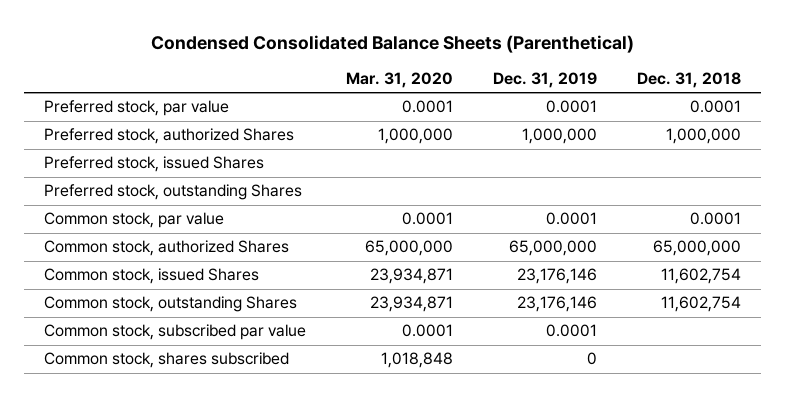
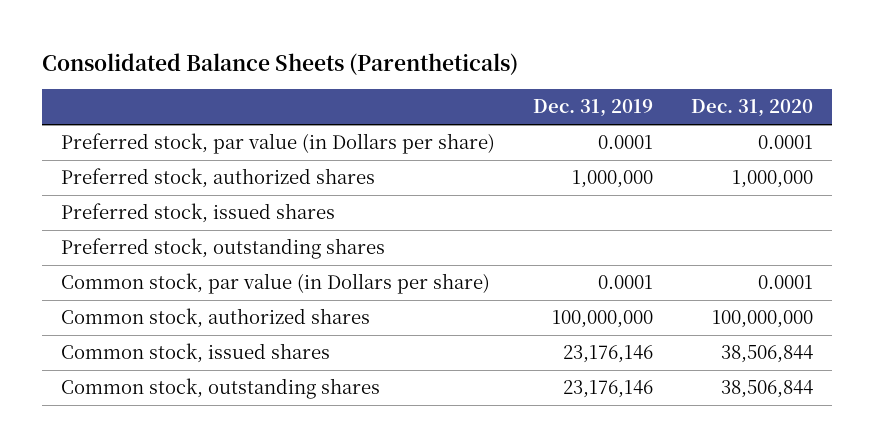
- Condensed Consolidated Balance Sheets (Parenthetical)
+ Consolidated Balance Sheets (Parentheticals)
- | Mar. 31, 2020 | Dec. 31, 2019 | Dec. 31, 2018
+ | Dec. 31, 2019 | Dec. 31, 2020
- Preferred stock, par value | 0.0001 | 0.0001 | 0.0001
- Preferred stock, authorized Shares | 1,000,000 | 1,000,000 | 1,000,000
- Preferred stock, issued Shares
- Preferred stock, outstanding Shares
- Common stock, par value | 0.0001 | 0.0001 | 0.0001
- Common stock, authorized Shares | 65,000,000 | 65,000,000 | 65,000,000
- Common stock, issued Shares | 23,934,871 | 23,176,146 | 11,602,754
- Common stock, outstanding Shares | 23,934,871 | 23,176,146 | 11,602,754
- Common stock, subscribed par value | 0.0001 | 0.0001 |
- Common stock, shares subscribed | 1,018,848 | 0 |
+ Preferred stock, par value (in Dollars per share) | 0.0001 | 0.0001
+ Preferred stock, authorized shares | 1,000,000 | 1,000,000
+ Preferred stock, issued shares
+ Preferred stock, outstanding shares
+ Common stock, par value (in Dollars per share) | 0.0001 | 0.0001
+ Common stock, authorized shares | 100,000,000 | 100,000,000
+ Common stock, issued shares | 23,176,146 | 38,506,844
+ Common stock, outstanding shares | 23,176,146 | 38,506,844

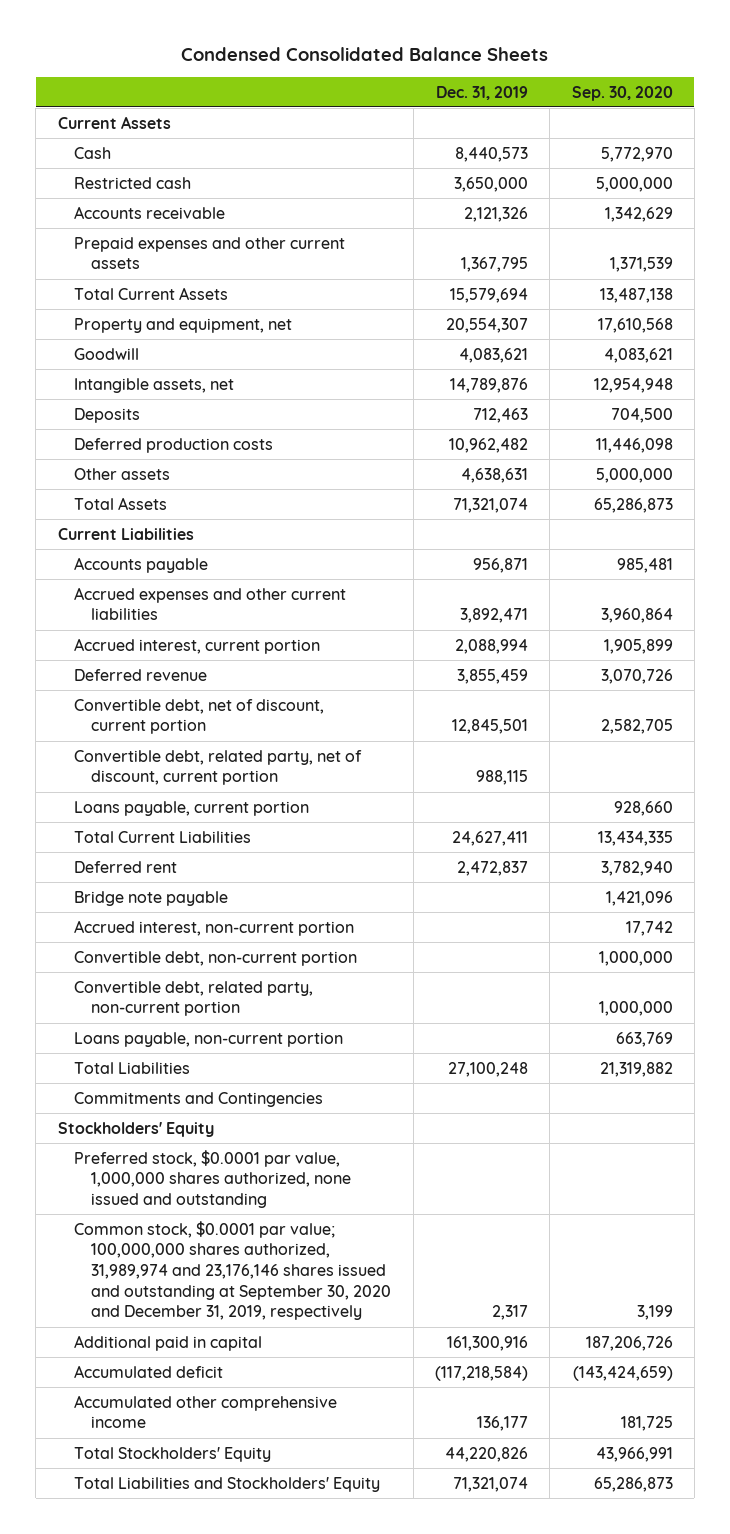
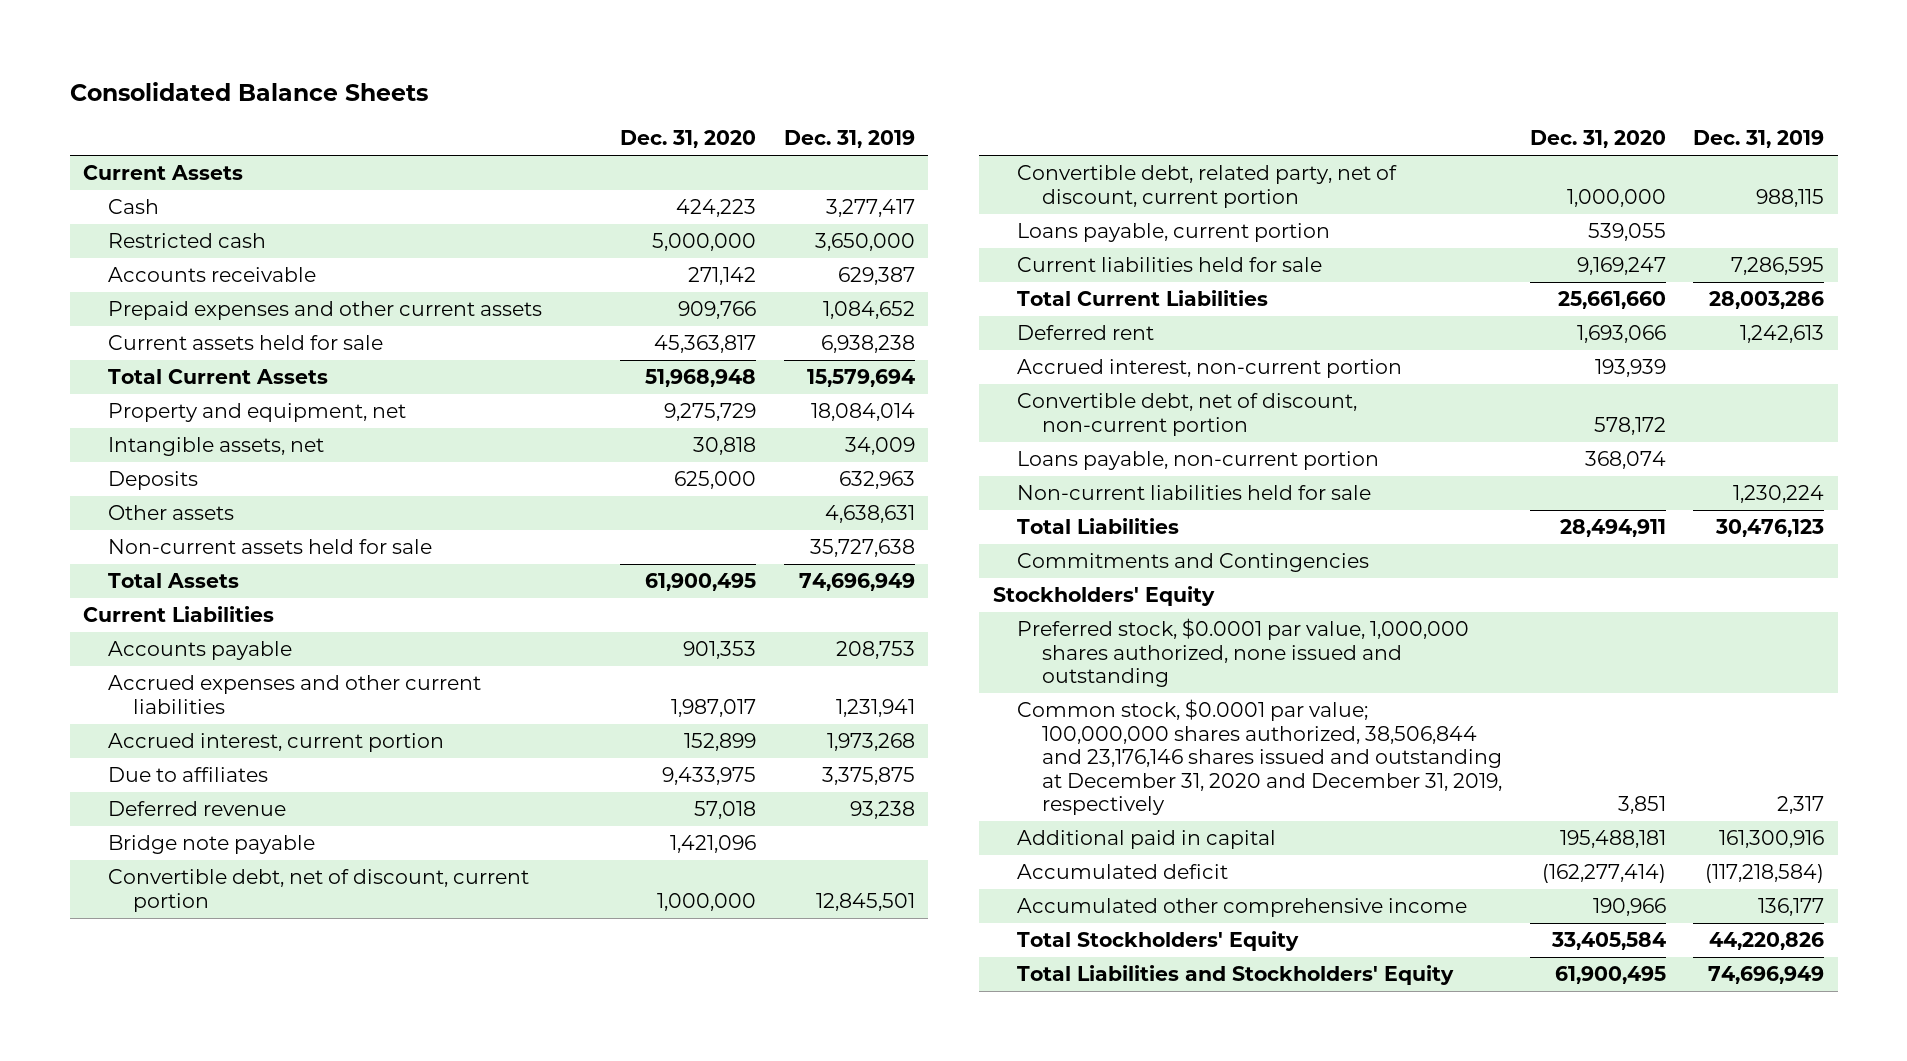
- Condensed Consolidated Balance Sheets
+ Consolidated Balance Sheets
- | Dec. 31, 2019 | Sep. 30, 2020
+ | Dec. 31, 2020 | Dec. 31, 2019
- Cash | 8,440,573 | 5,772,970
+ Cash | 424,223 | 3,277,417
- Accounts receivable | 2,121,326 | 1,342,629
- Prepaid expenses and other current assets | 1,367,795 | 1,371,539
+ Accounts receivable | 271,142 | 629,387
+ Prepaid expenses and other current assets | 909,766 | 1,084,652
+ Current assets held for sale | 45,363,817 | 6,938,238
- Property and equipment, net | 20,554,307 | 17,610,568
- Goodwill | 4,083,621 | 4,083,621
- Intangible assets, net | 14,789,876 | 12,954,948
- Deposits | 712,463 | 704,500
- Deferred production costs | 10,962,482 | 11,446,098
+ Property and equipment, net | 9,275,729 | 18,084,014
+ Intangible assets, net | 30,818 | 34,009
+ Deposits | 625,000 | 632,963
- Total Assets | 71,321,074 | 65,286,873
+ Non-current assets held for sale | | 35,727,638
+ Total Assets | 61,900,495 | 74,696,949
- Accounts payable | 956,871 | 985,481
- Accrued expenses and other current liabilities | 3,892,471 | 3,960,864
- Accrued interest, current portion | 2,088,994 | 1,905,899
- Deferred revenue | 3,855,459 | 3,070,726
+ Accounts payable | 901,353 | 208,753
+ Accrued expenses and other current liabilities | 1,987,017 | 1,231,941
+ Accrued interest, current portion | 152,899 | 1,973,268
+ Due to affiliates | 9,433,975 | 3,375,875
+ Deferred revenue | 57,018 | 93,238
moved up: Bridge note payable | 1,421,096 |
- Total Current Liabilities | 24,627,411 | 13,434,335
- Deferred rent | 2,472,837 | 3,782,940
+ Current liabilities held for sale | 9,169,247 | 7,286,595
+ Total Current Liabilities | 25,661,660 | 28,003,286
+ Deferred rent | 1,693,066 | 1,242,613
- Convertible debt, non-current portion | | 1,000,000
- Convertible debt, related party, non-current portion | | 1,000,000
+ Convertible debt, net of discount, non-current portion | 578,172 |
- Total Liabilities | 27,100,248 | 21,319,882
+ Non-current liabilities held for sale | | 1,230,224
+ Total Liabilities | 28,494,911 | 30,476,123
- Common stock, $0.0001 par value; 100,000,000 shares authorized, 31,989,974 and 23,176,146 shares issued and outstanding at September 30, 2020 and December 31, 2019, respectively | 2,317 | 3,199
+ Common stock, $0.0001 par value; 100,000,000 shares authorized, 38,506,844 and 23,176,146 shares issued and outstanding at December 31, 2020 and December 31, 2019, respectively | 3,851 | 2,317
- Total Liabilities and Stockholders' Equity | 71,321,074 | 65,286,873
+ Total Liabilities and Stockholders' Equity | 61,900,495 | 74,696,949

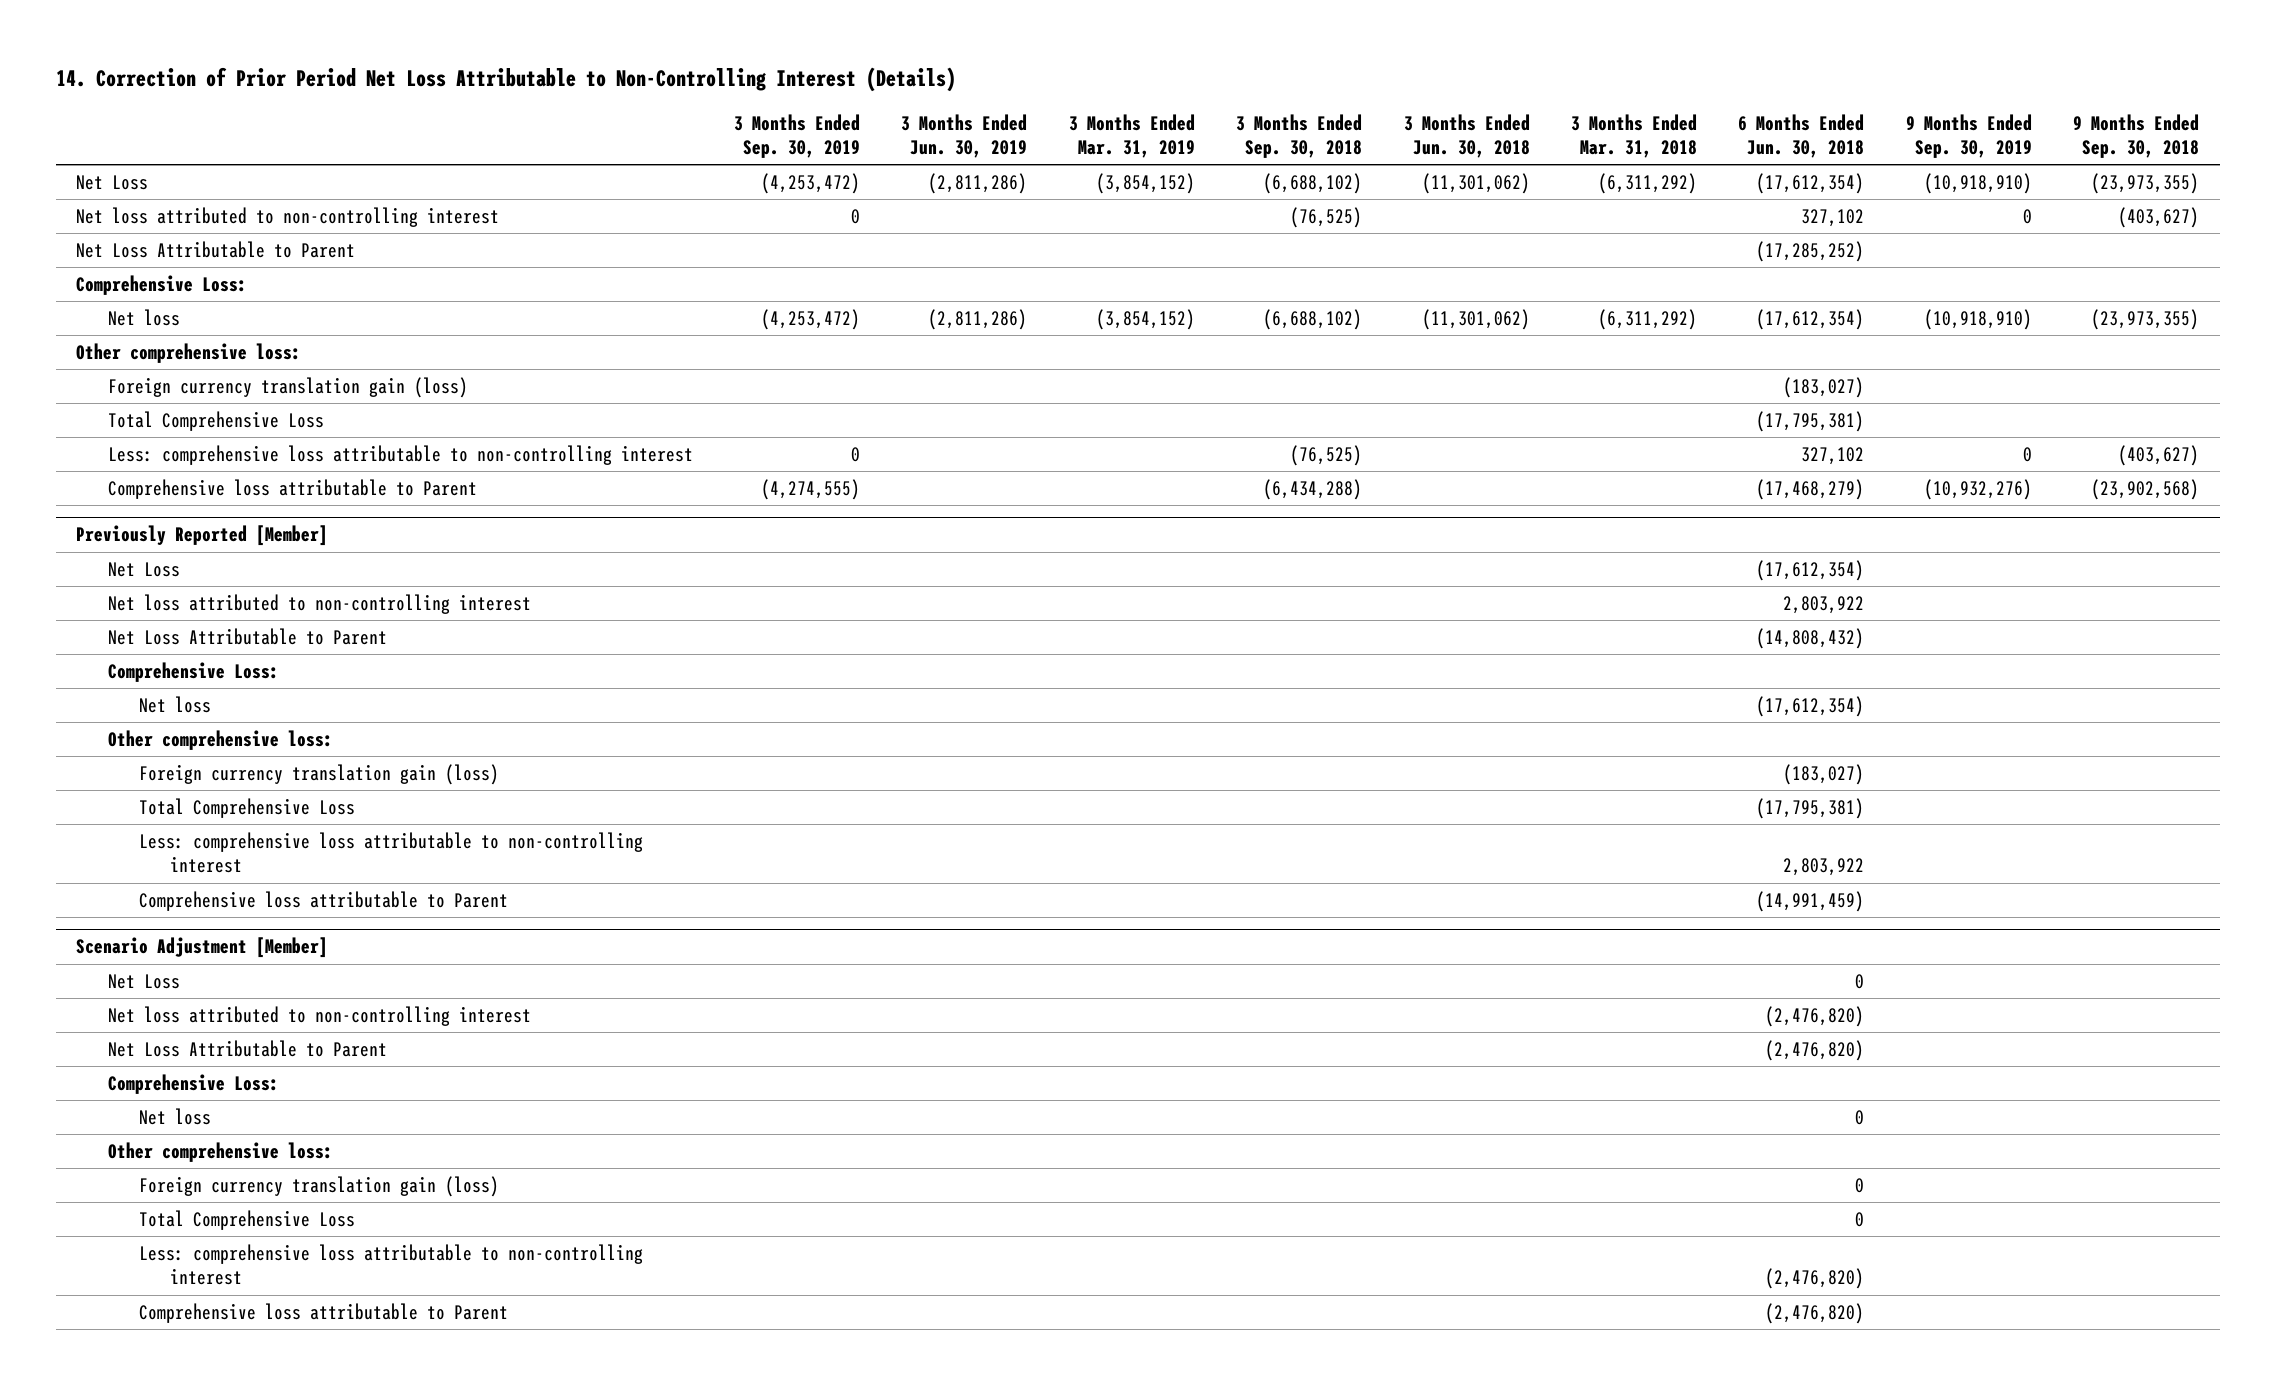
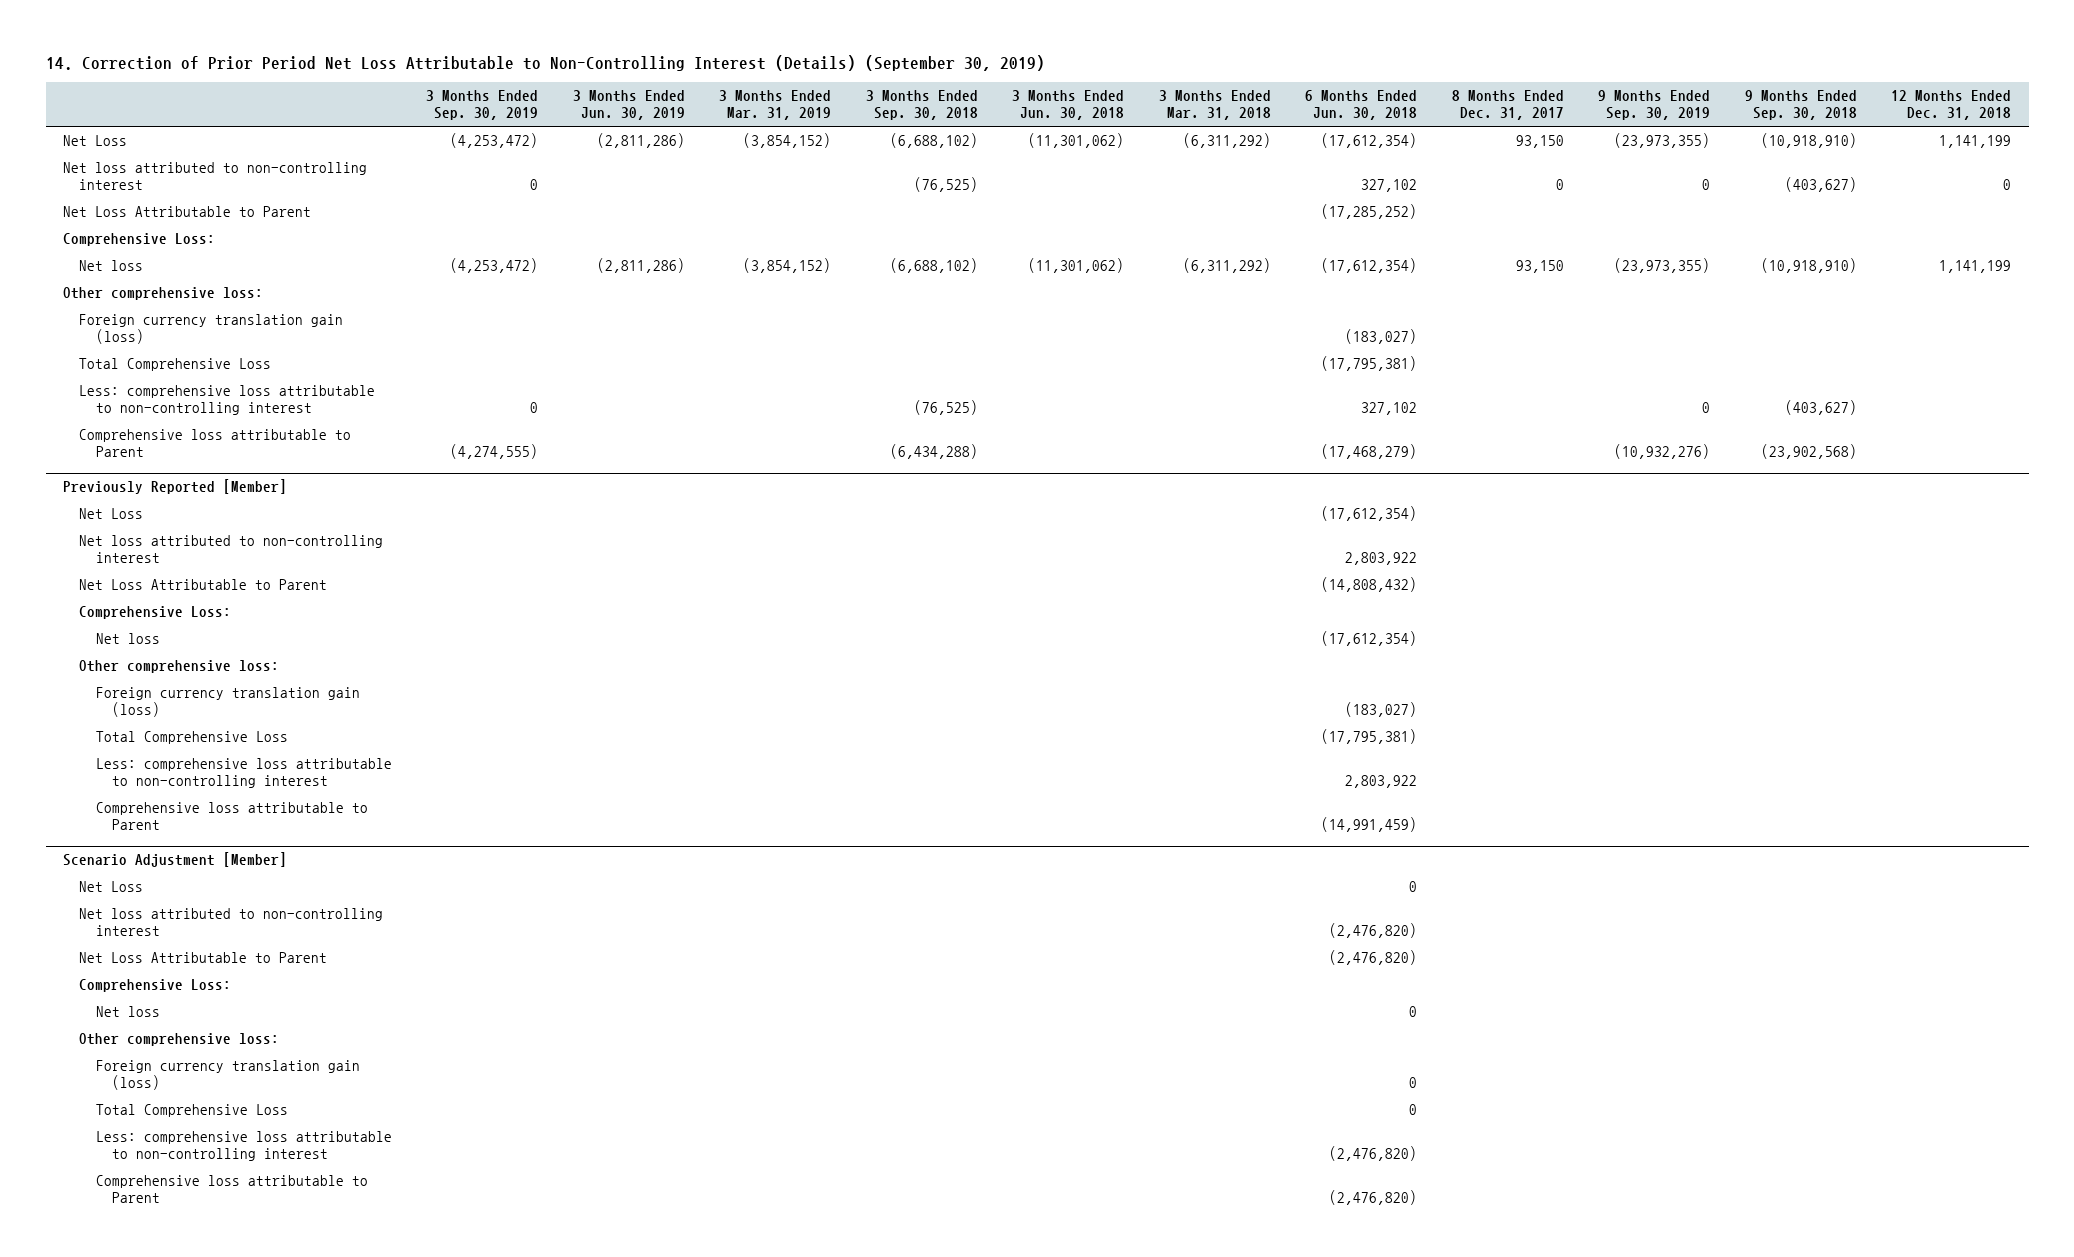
- 14. Correction of Prior Period Net Loss Attributable to Non-Controlling Interest (Details)
+ 14. Correction of Prior Period Net Loss Attributable to Non-Controlling Interest (Details) (September 30, 2019)
- | 3 Months Ended Sep. 30, 2019 | 3 Months Ended Jun. 30, 2019 | 3 Months Ended Mar. 31, 2019 | 3 Months Ended Sep. 30, 2018 | 3 Months Ended Jun. 30, 2018 | 3 Months Ended Mar. 31, 2018 | 6 Months Ended Jun. 30, 2018 | 9 Months Ended Sep. 30, 2019 | 9 Months Ended Sep. 30, 2018
+ | 3 Months Ended Sep. 30, 2019 | 3 Months Ended Jun. 30, 2019 | 3 Months Ended Mar. 31, 2019 | 3 Months Ended Sep. 30, 2018 | 3 Months Ended Jun. 30, 2018 | 3 Months Ended Mar. 31, 2018 | 6 Months Ended Jun. 30, 2018 | 8 Months Ended Dec. 31, 2017 | 9 Months Ended Sep. 30, 2019 | 9 Months Ended Sep. 30, 2018 | 12 Months Ended Dec. 31, 2018
- Net Loss | (4,253,472) | (2,811,286) | (3,854,152) | (6,688,102) | (11,301,062) | (6,311,292) | (17,612,354) | (10,918,910) | (23,973,355)
+ Net Loss | (4,253,472) | (2,811,286) | (3,854,152) | (6,688,102) | (11,301,062) | (6,311,292) | (17,612,354) | 93,150 | (23,973,355) | (10,918,910) | 1,141,199
- Net loss | (4,253,472) | (2,811,286) | (3,854,152) | (6,688,102) | (11,301,062) | (6,311,292) | (17,612,354) | (10,918,910) | (23,973,355)
+ Net loss | (4,253,472) | (2,811,286) | (3,854,152) | (6,688,102) | (11,301,062) | (6,311,292) | (17,612,354) | 93,150 | (23,973,355) | (10,918,910) | 1,141,199

